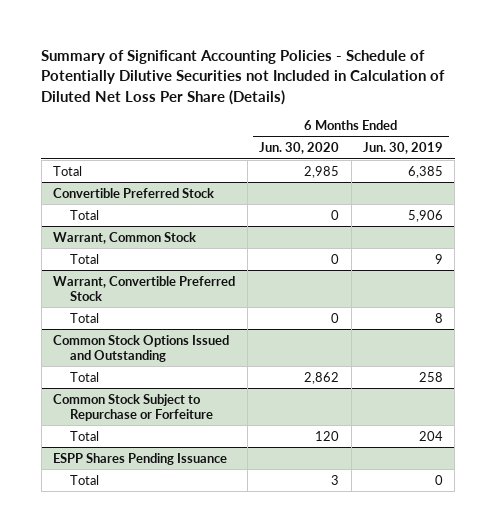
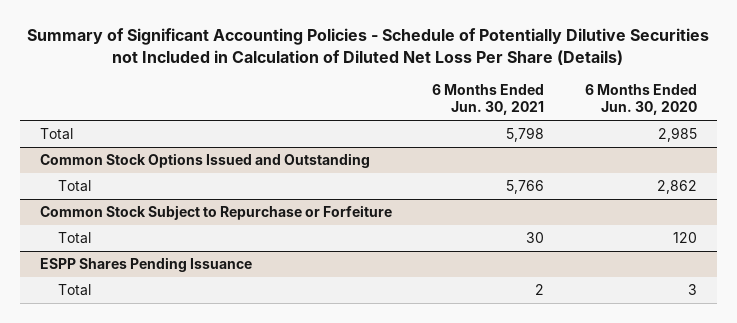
- | 6 Months Ended Jun. 30, 2020 | 6 Months Ended Jun. 30, 2019
+ | 6 Months Ended Jun. 30, 2021 | 6 Months Ended Jun. 30, 2020
- Convertible Preferred Stock
- Total | 0 | 5,906
- Warrant, Common Stock
- Total | 0 | 9
- Warrant, Convertible Preferred Stock
- Total | 0 | 8

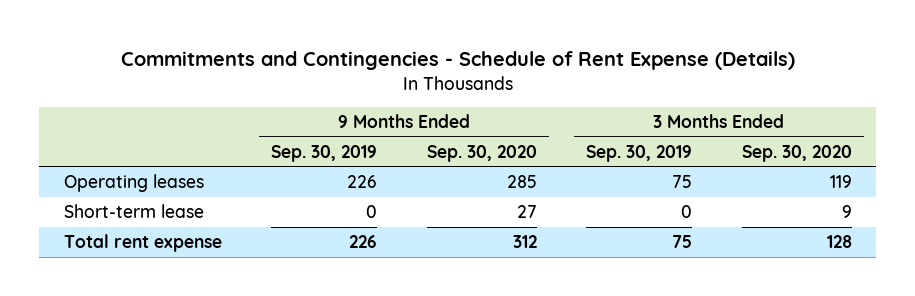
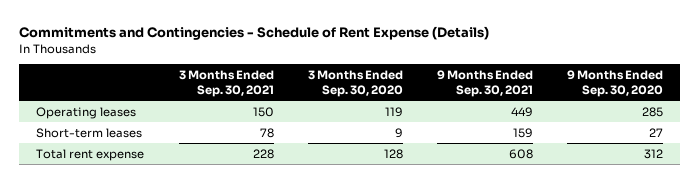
- | 9 Months Ended Sep. 30, 2019 | 9 Months Ended Sep. 30, 2020 | 3 Months Ended Sep. 30, 2019 | 3 Months Ended Sep. 30, 2020
+ | 3 Months Ended Sep. 30, 2021 | 3 Months Ended Sep. 30, 2020 | 9 Months Ended Sep. 30, 2021 | 9 Months Ended Sep. 30, 2020
- Short-term lease | 0 | 27 | 0 | 9
+ Short-term leases | 78 | 9 | 159 | 27

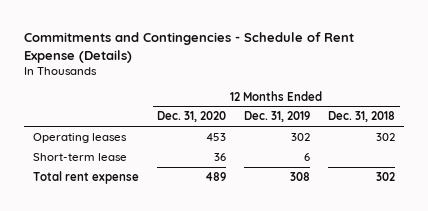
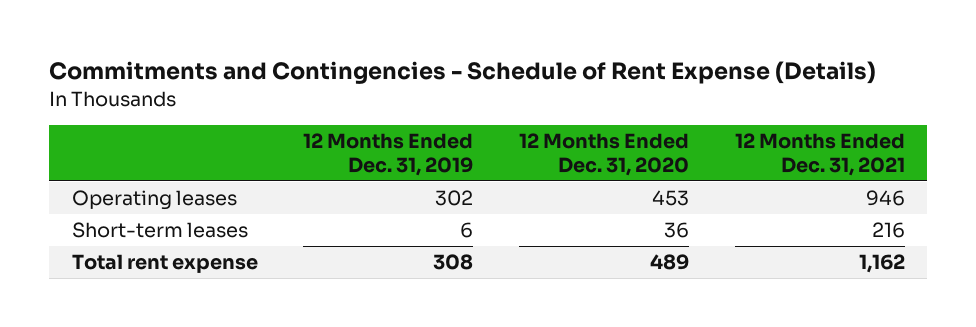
- | 12 Months Ended Dec. 31, 2020 | 12 Months Ended Dec. 31, 2019 | 12 Months Ended Dec. 31, 2018
+ | 12 Months Ended Dec. 31, 2019 | 12 Months Ended Dec. 31, 2020 | 12 Months Ended Dec. 31, 2021
- Short-term lease | 36 | 6 |
+ Short-term leases | 6 | 36 | 216

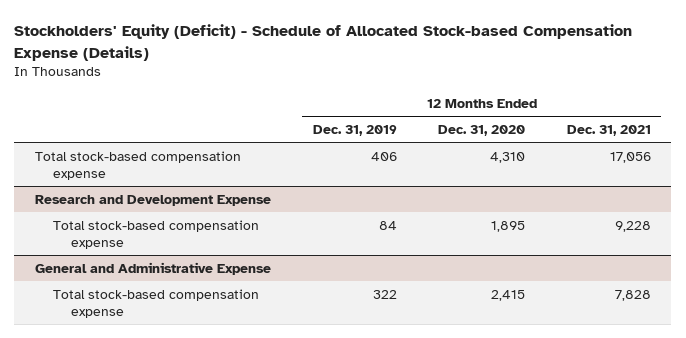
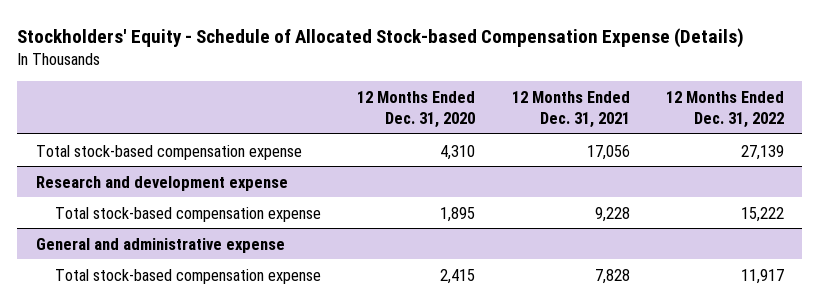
- Stockholders' Equity (Deficit) - Schedule of Allocated Stock-based Compensation Expense (Details)
+ Stockholders' Equity - Schedule of Allocated Stock-based Compensation Expense (Details)
- | 12 Months Ended Dec. 31, 2019 | 12 Months Ended Dec. 31, 2020 | 12 Months Ended Dec. 31, 2021
+ | 12 Months Ended Dec. 31, 2020 | 12 Months Ended Dec. 31, 2021 | 12 Months Ended Dec. 31, 2022
- Research and Development Expense
+ Research and development expense
- General and Administrative Expense
+ General and administrative expense

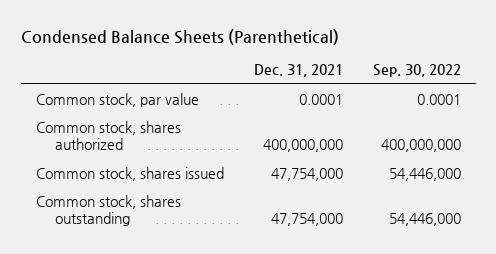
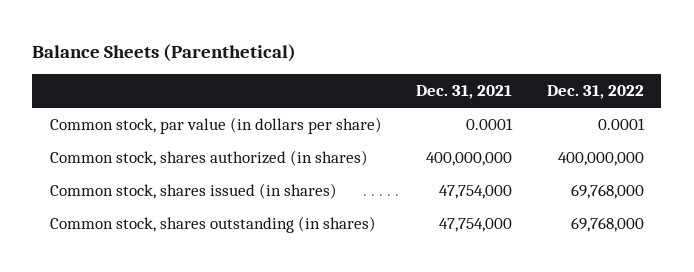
- Condensed Balance Sheets (Parenthetical)
+ Balance Sheets (Parenthetical)
- | Dec. 31, 2021 | Sep. 30, 2022
+ | Dec. 31, 2021 | Dec. 31, 2022
- Common stock, par value | 0.0001 | 0.0001
- Common stock, shares authorized | 400,000,000 | 400,000,000
- Common stock, shares issued | 47,754,000 | 54,446,000
- Common stock, shares outstanding | 47,754,000 | 54,446,000
+ Common stock, par value (in dollars per share) | 0.0001 | 0.0001
+ Common stock, shares authorized (in shares) | 400,000,000 | 400,000,000
+ Common stock, shares issued (in shares) | 47,754,000 | 69,768,000
+ Common stock, shares outstanding (in shares) | 47,754,000 | 69,768,000

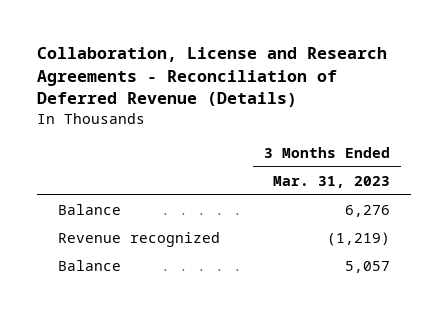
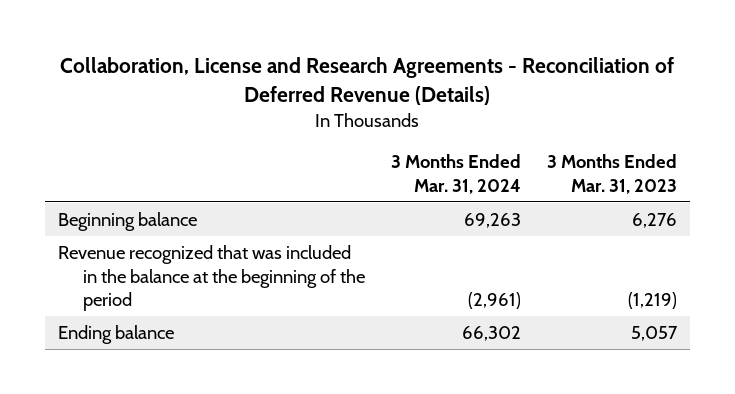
- | 3 Months Ended Mar. 31, 2023
+ | 3 Months Ended Mar. 31, 2024 | 3 Months Ended Mar. 31, 2023
- Balance | 6,276
- Revenue recognized | (1,219)
- Balance | 5,057
+ Beginning balance | 69,263 | 6,276
+ Revenue recognized that was included in the balance at the beginning of the period | (2,961) | (1,219)
+ Ending balance | 66,302 | 5,057

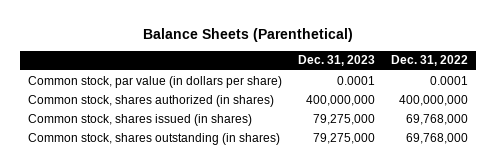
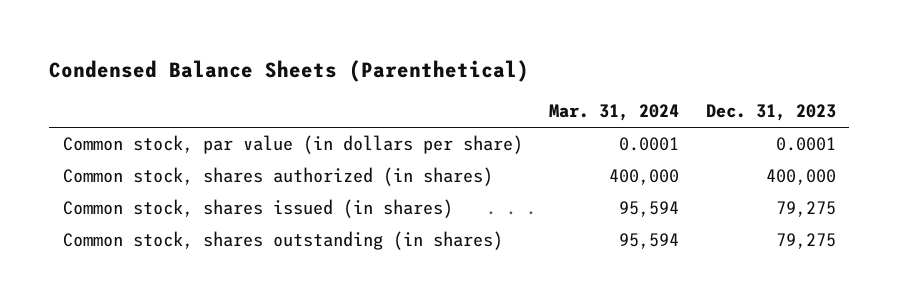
- Balance Sheets (Parenthetical)
+ Condensed Balance Sheets (Parenthetical)
- | Dec. 31, 2023 | Dec. 31, 2022
+ | Mar. 31, 2024 | Dec. 31, 2023
- Common stock, shares authorized (in shares) | 400,000,000 | 400,000,000
- Common stock, shares issued (in shares) | 79,275,000 | 69,768,000
- Common stock, shares outstanding (in shares) | 79,275,000 | 69,768,000
+ Common stock, shares authorized (in shares) | 400,000 | 400,000
+ Common stock, shares issued (in shares) | 95,594 | 79,275
+ Common stock, shares outstanding (in shares) | 95,594 | 79,275

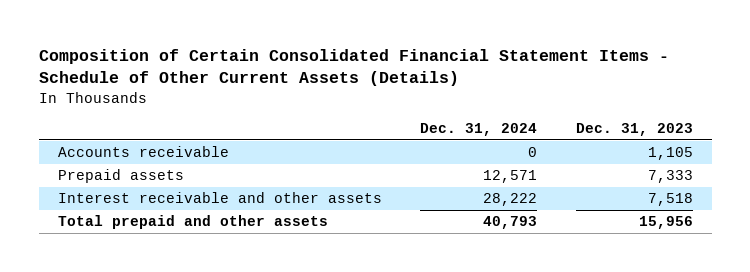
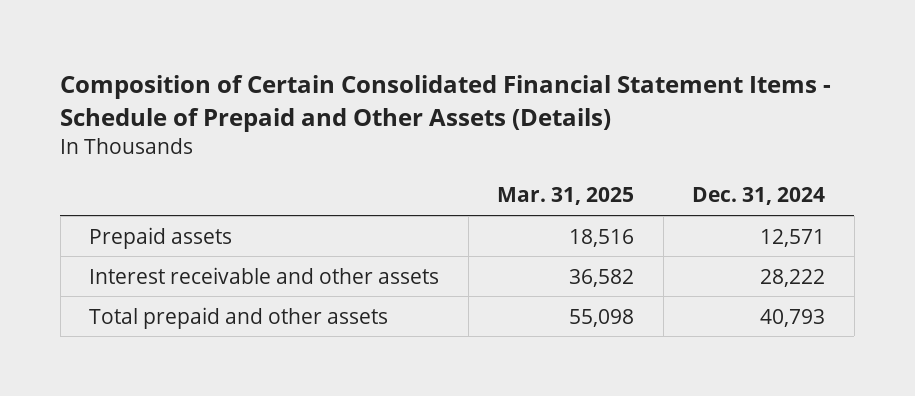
- Composition of Certain Consolidated Financial Statement Items - Schedule of Other Current Assets (Details)
+ Composition of Certain Consolidated Financial Statement Items - Schedule of Prepaid and Other Assets (Details)
- | Dec. 31, 2024 | Dec. 31, 2023
+ | Mar. 31, 2025 | Dec. 31, 2024
- Accounts receivable | 0 | 1,105

